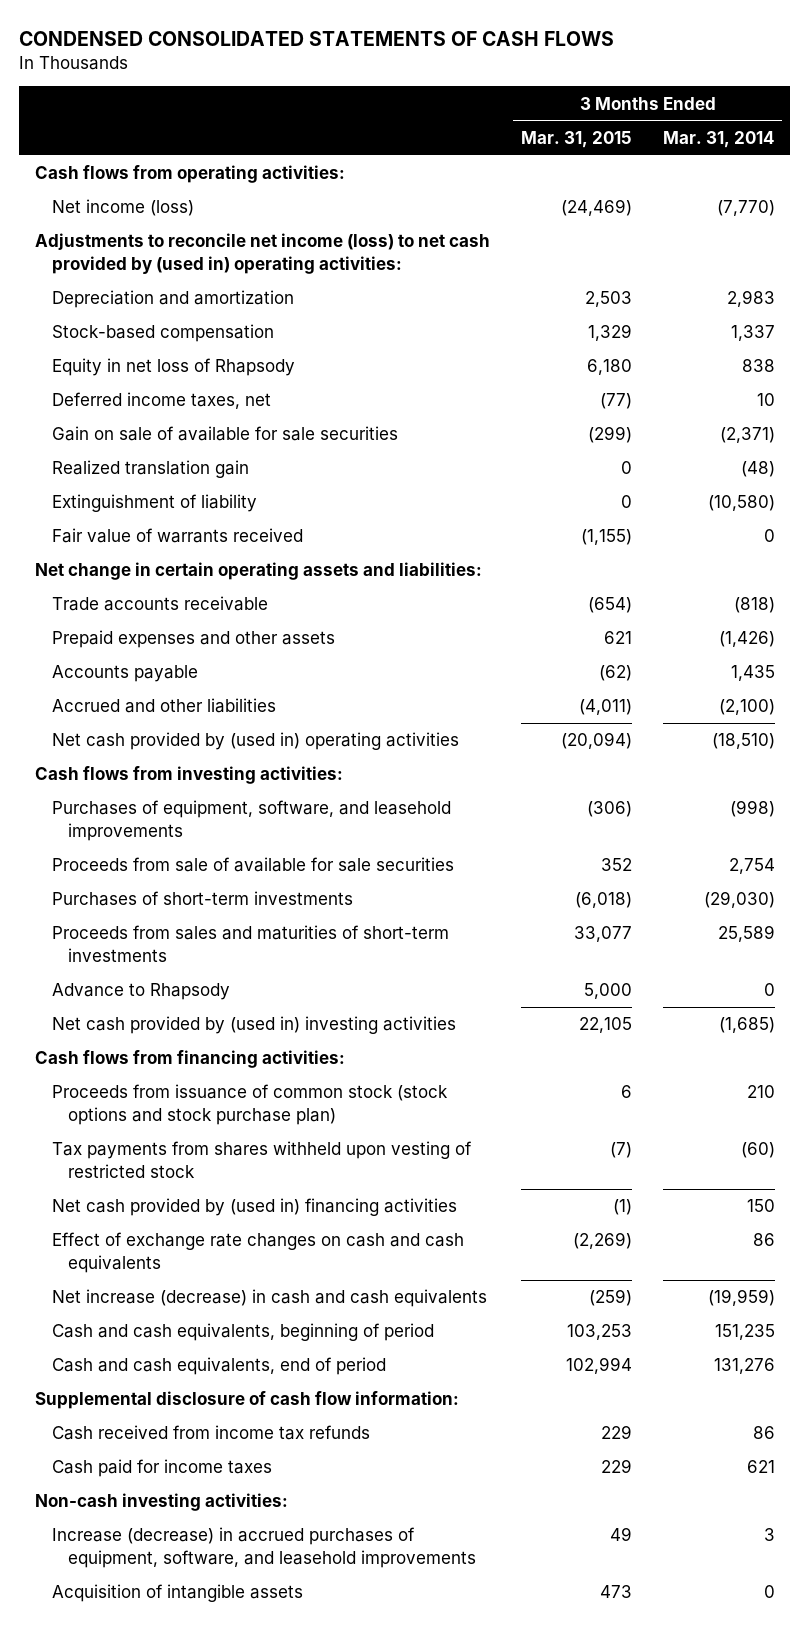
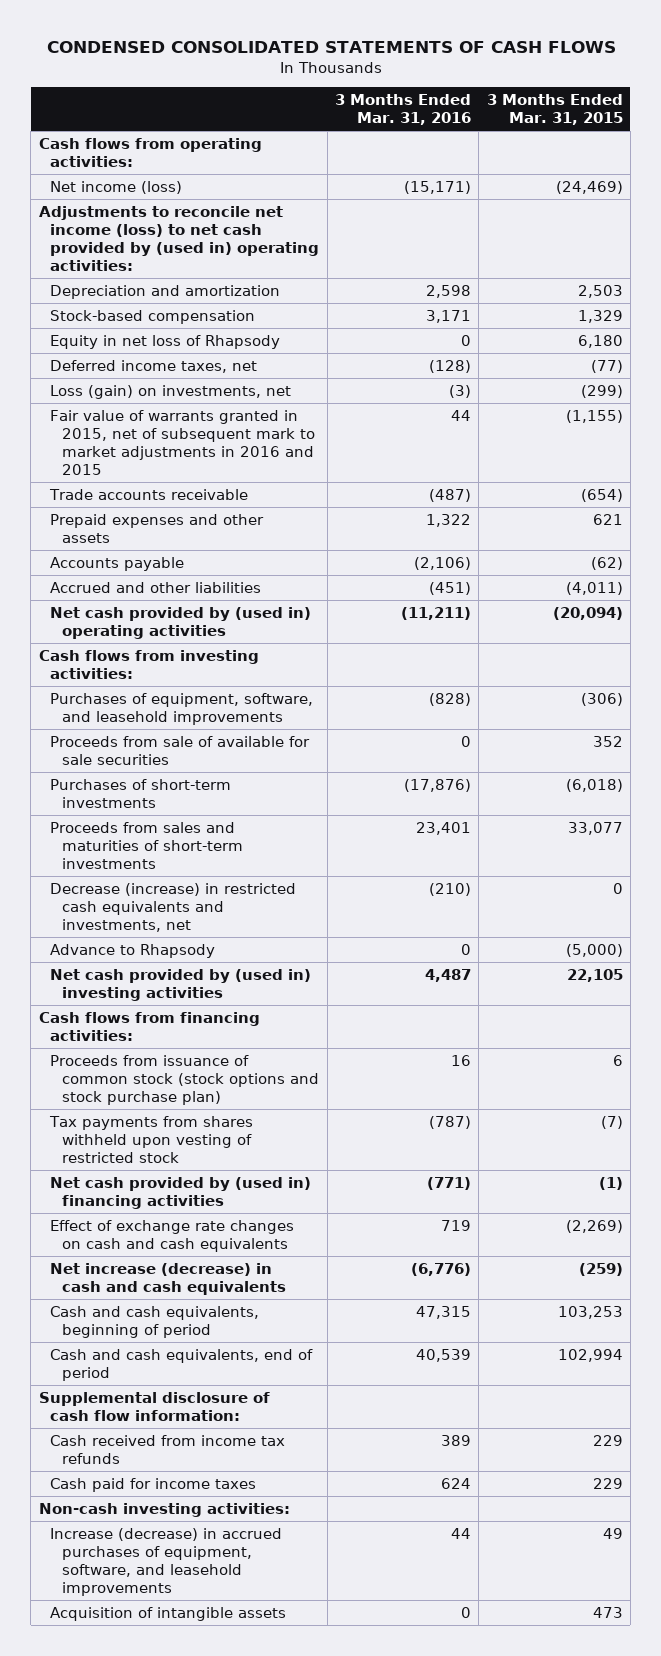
- | 3 Months Ended Mar. 31, 2015 | 3 Months Ended Mar. 31, 2014
+ | 3 Months Ended Mar. 31, 2016 | 3 Months Ended Mar. 31, 2015
- Gain on sale of available for sale securities | (299) | (2,371)
- Realized translation gain | 0 | (48)
- Extinguishment of liability | 0 | (10,580)
- Fair value of warrants received | (1,155) | 0
- Net change in certain operating assets and liabilities:
+ Loss (gain) on investments, net | (3) | (299)
+ Fair value of warrants granted in 2015, net of subsequent mark to market adjustments in 2016 and 2015 | 44 | (1,155)
- Advance to Rhapsody | 5,000 | 0
+ Decrease (increase) in restricted cash equivalents and investments, net | (210) | 0
+ Advance to Rhapsody | 0 | (5,000)

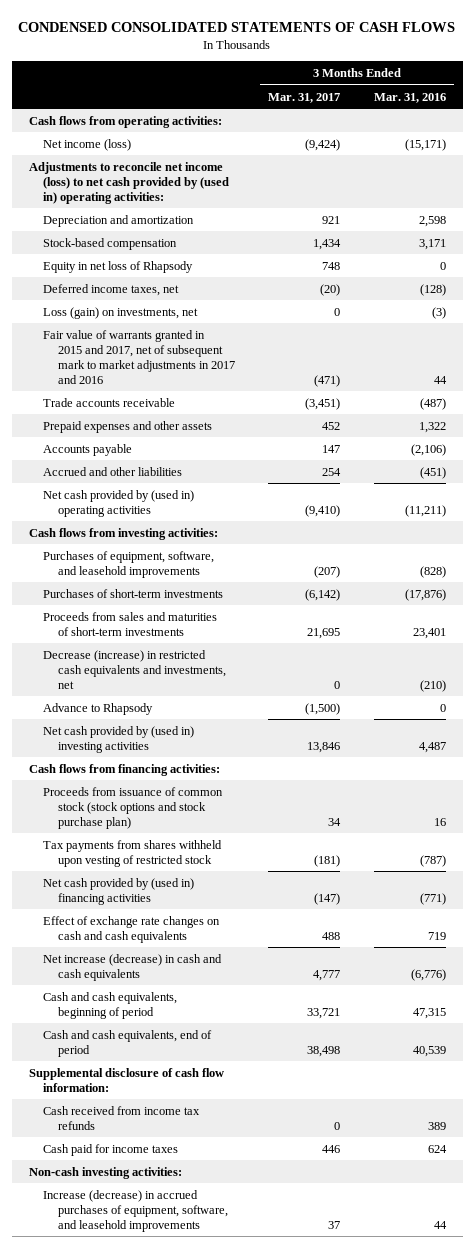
- | 3 Months Ended Mar. 31, 2016 | 3 Months Ended Mar. 31, 2015
+ | 3 Months Ended Mar. 31, 2017 | 3 Months Ended Mar. 31, 2016
- Fair value of warrants granted in 2015, net of subsequent mark to market adjustments in 2016 and 2015 | 44 | (1,155)
+ Fair value of warrants granted in 2015 and 2017, net of subsequent mark to market adjustments in 2017 and 2016 | (471) | 44
- Proceeds from sale of available for sale securities | 0 | 352
- Acquisition of intangible assets | 0 | 473

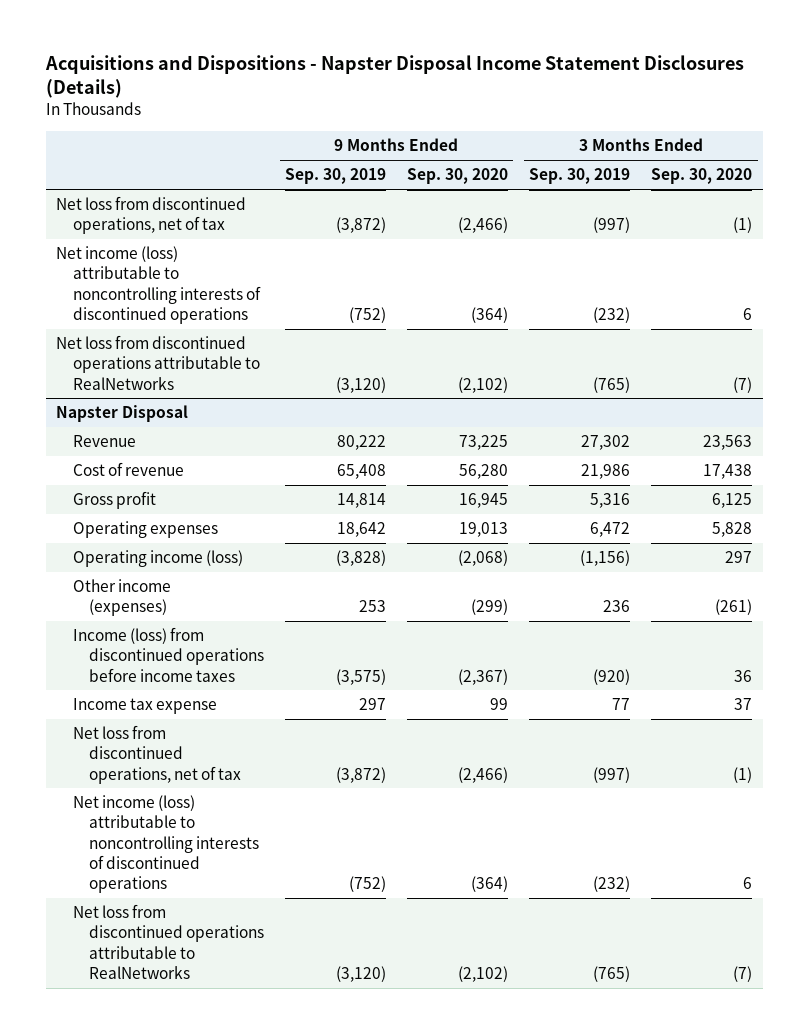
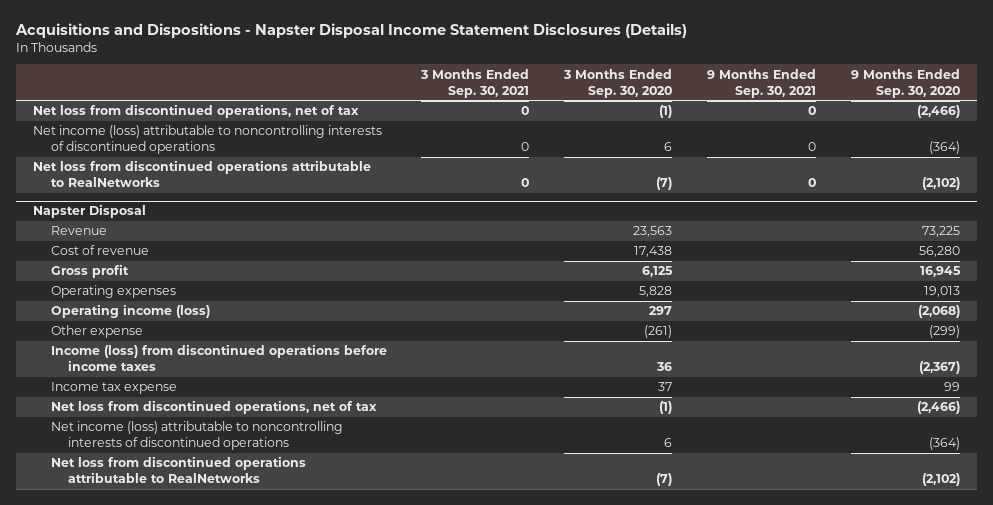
- | 9 Months Ended Sep. 30, 2019 | 9 Months Ended Sep. 30, 2020 | 3 Months Ended Sep. 30, 2019 | 3 Months Ended Sep. 30, 2020
+ | 3 Months Ended Sep. 30, 2021 | 3 Months Ended Sep. 30, 2020 | 9 Months Ended Sep. 30, 2021 | 9 Months Ended Sep. 30, 2020
@ Napster Disposal
- Other income (expenses) | 253 | (299) | 236 | (261)
+ Other expense | | (261) | | (299)

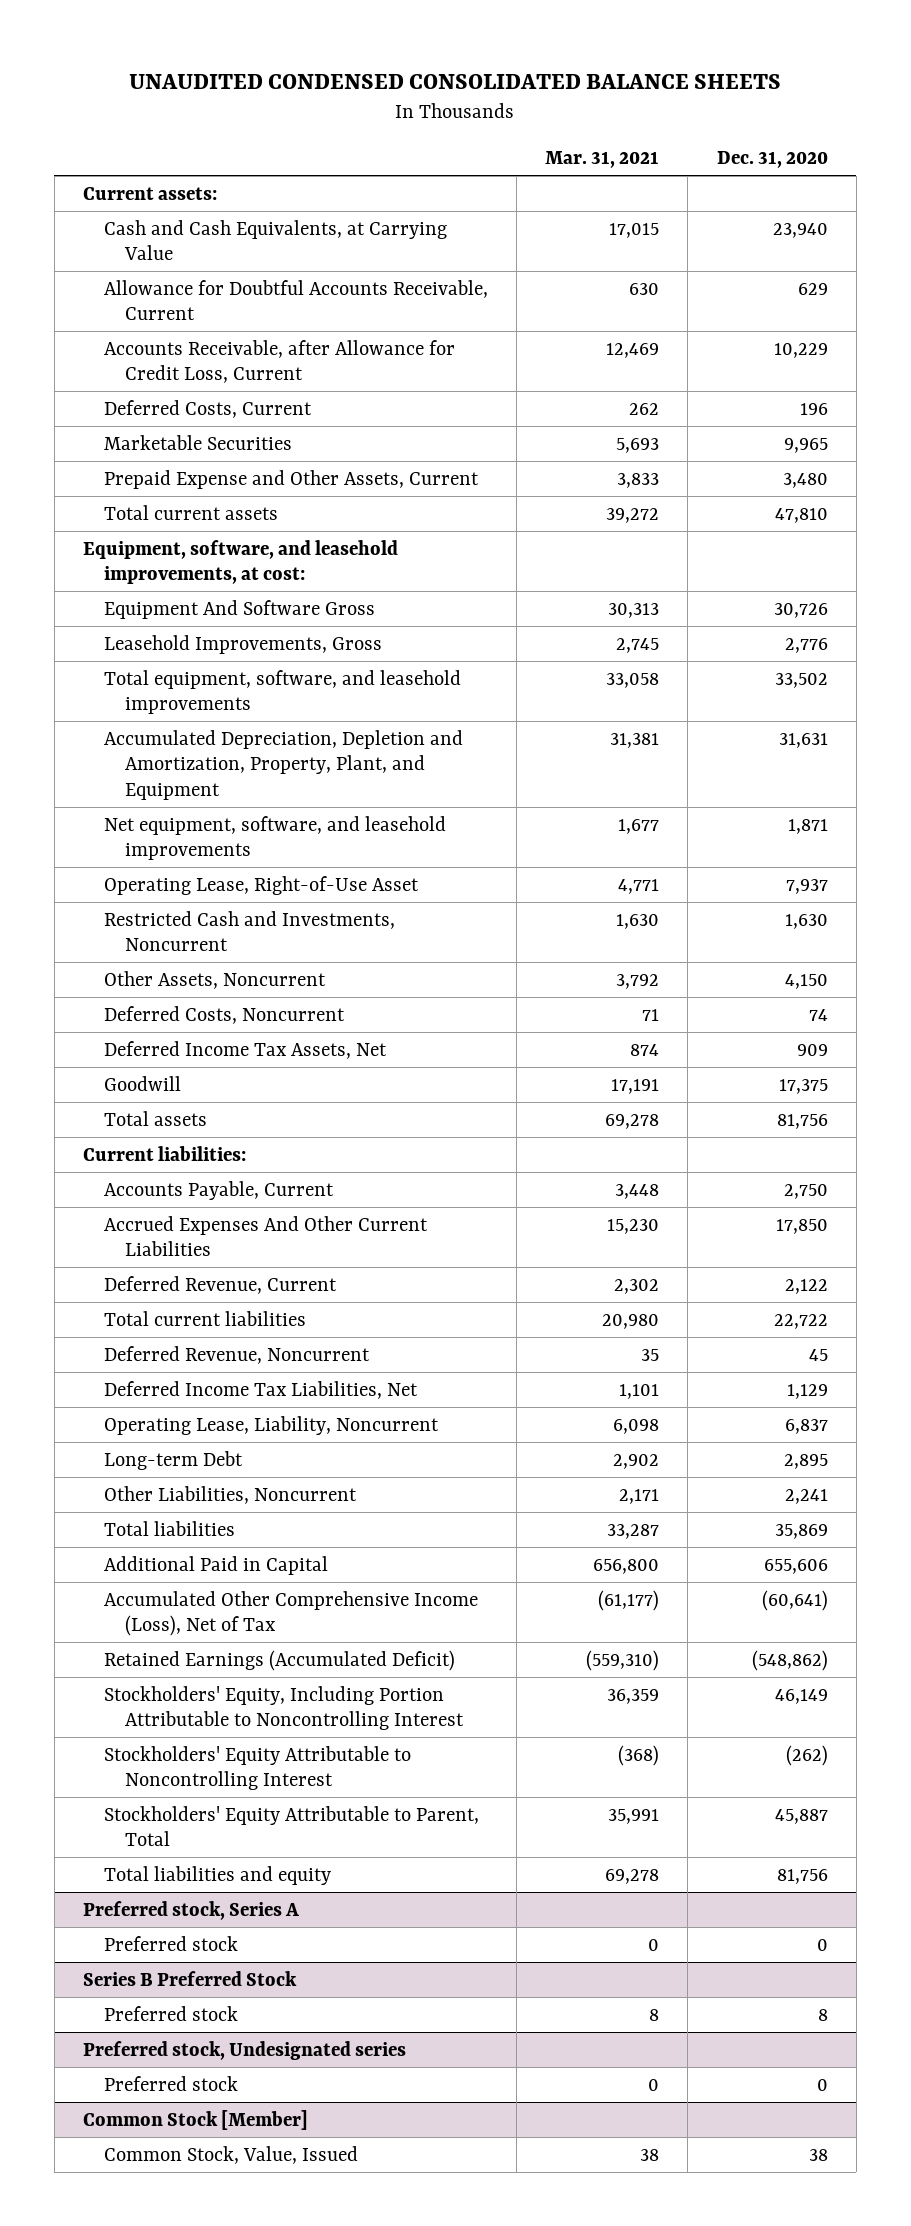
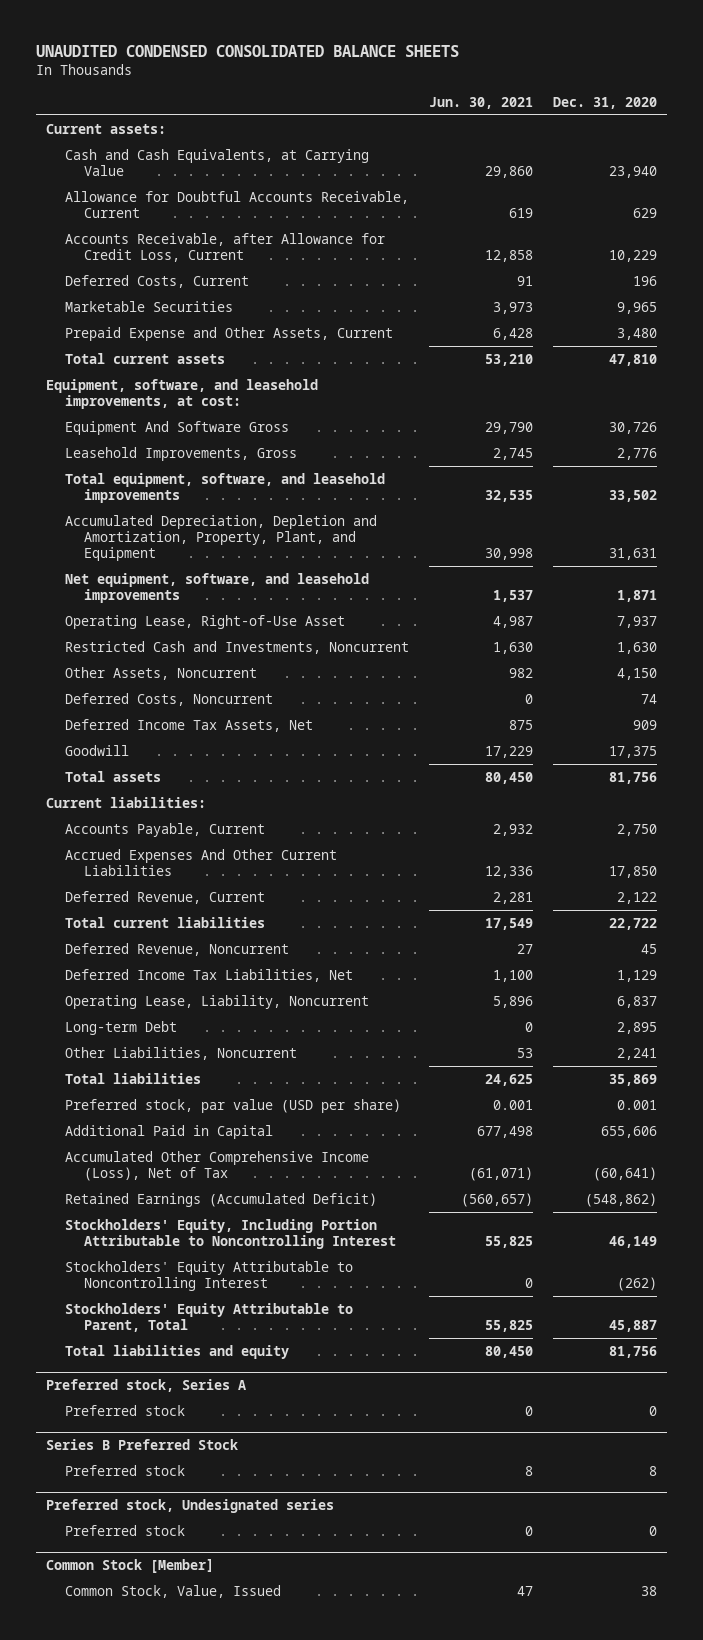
- | Mar. 31, 2021 | Dec. 31, 2020
+ | Jun. 30, 2021 | Dec. 31, 2020
+ Preferred stock, par value (USD per share) | 0.001 | 0.001

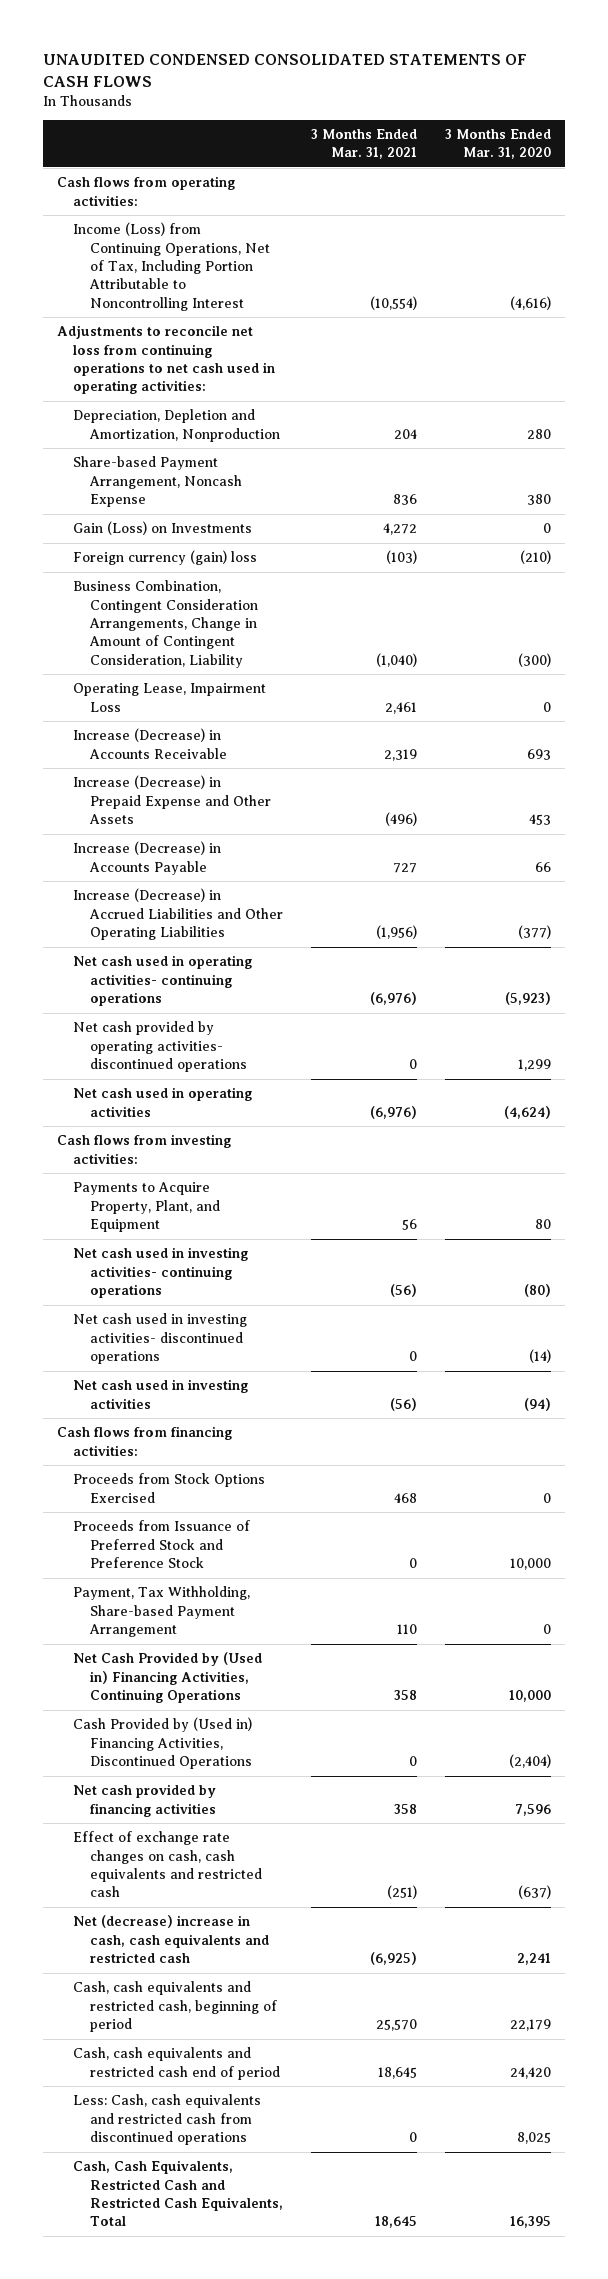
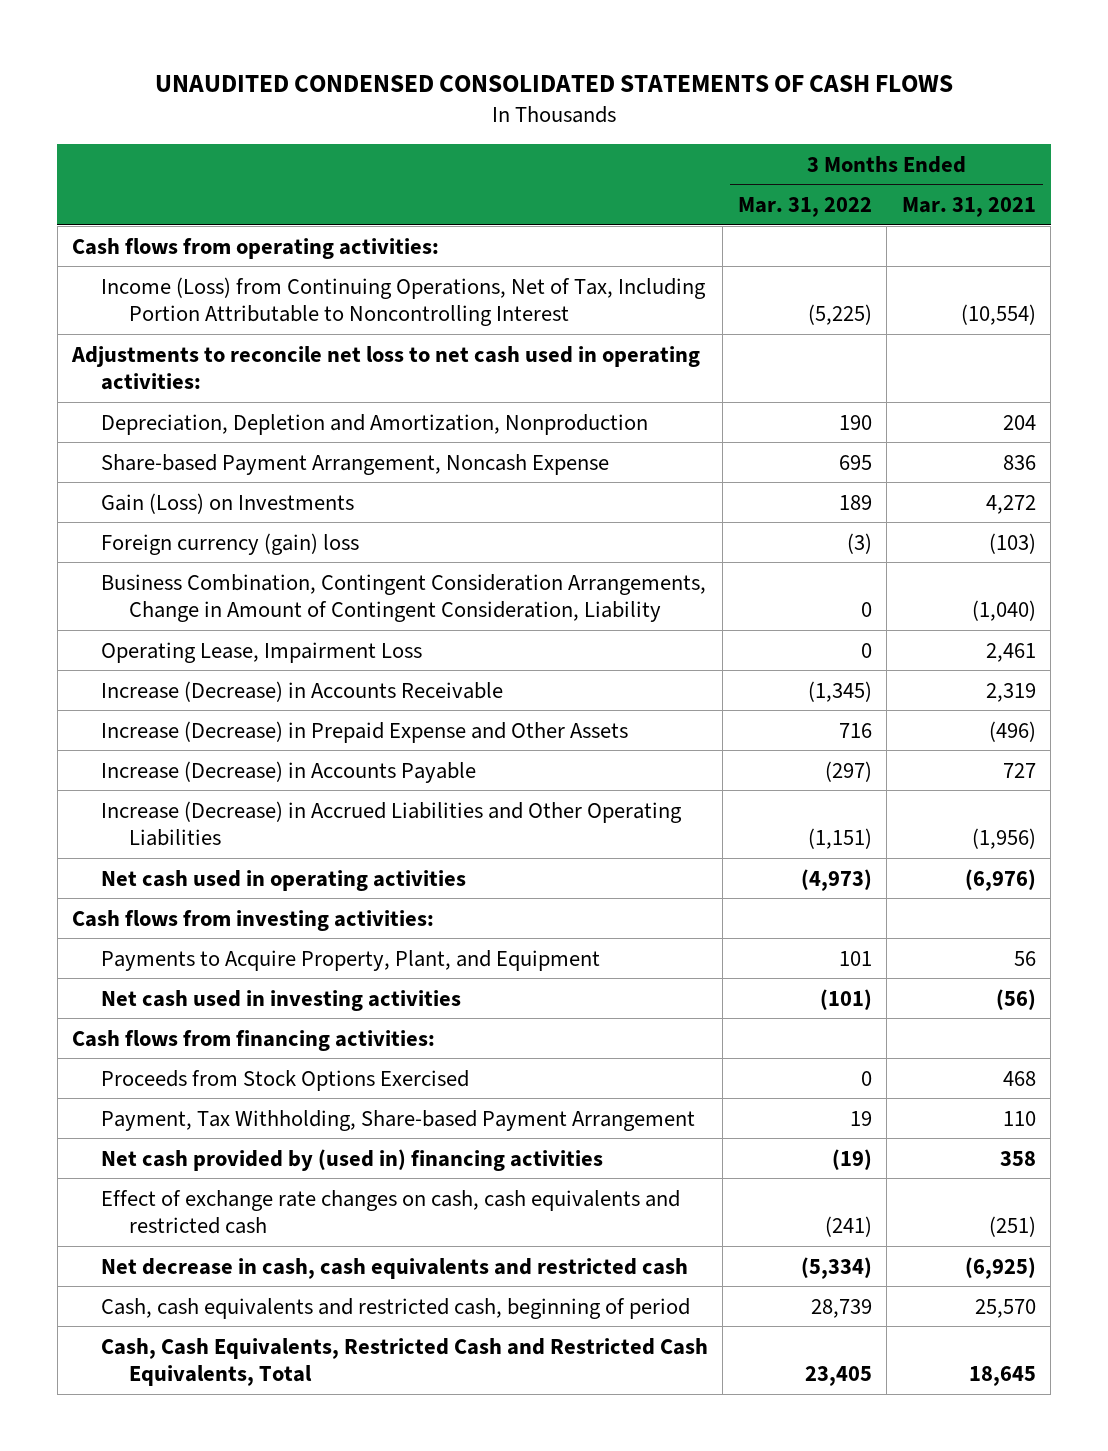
- | 3 Months Ended Mar. 31, 2021 | 3 Months Ended Mar. 31, 2020
+ | 3 Months Ended Mar. 31, 2022 | 3 Months Ended Mar. 31, 2021
- Adjustments to reconcile net loss from continuing operations to net cash used in operating activities:
+ Adjustments to reconcile net loss to net cash used in operating activities:
- Net cash used in operating activities- continuing operations | (6,976) | (5,923)
- Net cash provided by operating activities- discontinued operations | 0 | 1,299
- Net cash used in investing activities- continuing operations | (56) | (80)
- Net cash used in investing activities- discontinued operations | 0 | (14)
- Proceeds from Issuance of Preferred Stock and Preference Stock | 0 | 10,000
- Net Cash Provided by (Used in) Financing Activities, Continuing Operations | 358 | 10,000
- Cash Provided by (Used in) Financing Activities, Discontinued Operations | 0 | (2,404)
- Net cash provided by financing activities | 358 | 7,596
+ Net cash provided by (used in) financing activities | (19) | 358
- Net (decrease) increase in cash, cash equivalents and restricted cash | (6,925) | 2,241
+ Net decrease in cash, cash equivalents and restricted cash | (5,334) | (6,925)
- Cash, cash equivalents and restricted cash end of period | 18,645 | 24,420
- Less: Cash, cash equivalents and restricted cash from discontinued operations | 0 | 8,025

